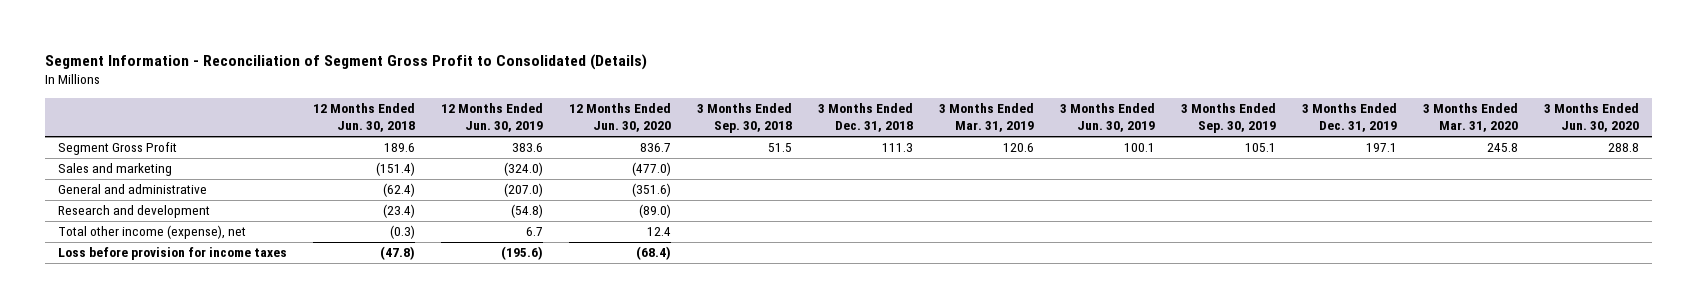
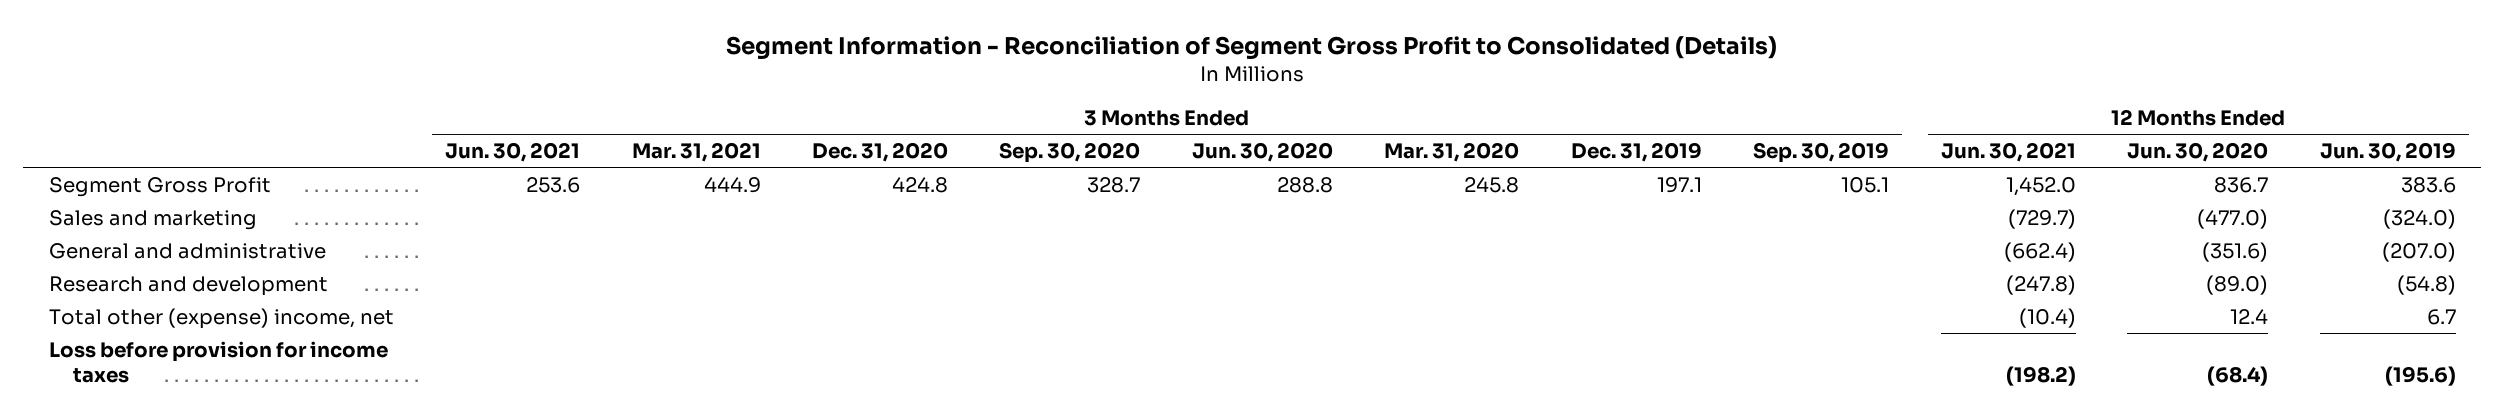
- | 12 Months Ended Jun. 30, 2018 | 12 Months Ended Jun. 30, 2019 | 12 Months Ended Jun. 30, 2020 | 3 Months Ended Sep. 30, 2018 | 3 Months Ended Dec. 31, 2018 | 3 Months Ended Mar. 31, 2019 | 3 Months Ended Jun. 30, 2019 | 3 Months Ended Sep. 30, 2019 | 3 Months Ended Dec. 31, 2019 | 3 Months Ended Mar. 31, 2020 | 3 Months Ended Jun. 30, 2020
+ | 3 Months Ended Jun. 30, 2021 | 3 Months Ended Mar. 31, 2021 | 3 Months Ended Dec. 31, 2020 | 3 Months Ended Sep. 30, 2020 | 3 Months Ended Jun. 30, 2020 | 3 Months Ended Mar. 31, 2020 | 3 Months Ended Dec. 31, 2019 | 3 Months Ended Sep. 30, 2019 | 12 Months Ended Jun. 30, 2021 | 12 Months Ended Jun. 30, 2020 | 12 Months Ended Jun. 30, 2019
- Total other income (expense), net | (0.3) | 6.7 | 12.4 | | | | | | | |
+ Total other (expense) income, net | | | | | | | | | (10.4) | 12.4 | 6.7

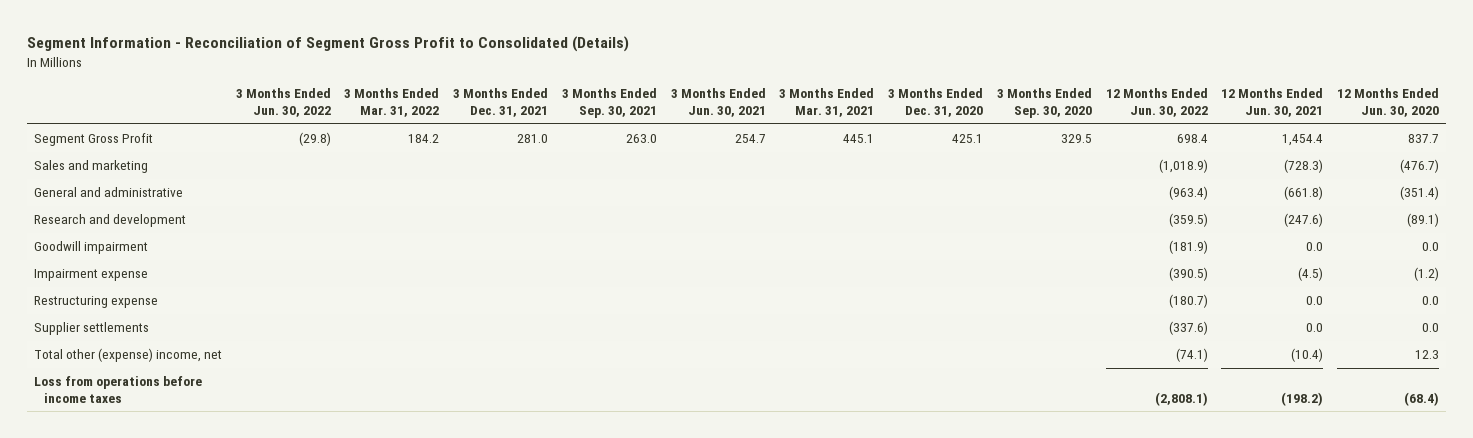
- | 3 Months Ended Jun. 30, 2021 | 3 Months Ended Mar. 31, 2021 | 3 Months Ended Dec. 31, 2020 | 3 Months Ended Sep. 30, 2020 | 3 Months Ended Jun. 30, 2020 | 3 Months Ended Mar. 31, 2020 | 3 Months Ended Dec. 31, 2019 | 3 Months Ended Sep. 30, 2019 | 12 Months Ended Jun. 30, 2021 | 12 Months Ended Jun. 30, 2020 | 12 Months Ended Jun. 30, 2019
+ | 3 Months Ended Jun. 30, 2022 | 3 Months Ended Mar. 31, 2022 | 3 Months Ended Dec. 31, 2021 | 3 Months Ended Sep. 30, 2021 | 3 Months Ended Jun. 30, 2021 | 3 Months Ended Mar. 31, 2021 | 3 Months Ended Dec. 31, 2020 | 3 Months Ended Sep. 30, 2020 | 12 Months Ended Jun. 30, 2022 | 12 Months Ended Jun. 30, 2021 | 12 Months Ended Jun. 30, 2020
- Segment Gross Profit | 253.6 | 444.9 | 424.8 | 328.7 | 288.8 | 245.8 | 197.1 | 105.1 | 1,452.0 | 836.7 | 383.6
- Sales and marketing | | | | | | | | | (729.7) | (477.0) | (324.0)
- General and administrative | | | | | | | | | (662.4) | (351.6) | (207.0)
- Research and development | | | | | | | | | (247.8) | (89.0) | (54.8)
- Total other (expense) income, net | | | | | | | | | (10.4) | 12.4 | 6.7
- Loss before provision for income taxes | | | | | | | | | (198.2) | (68.4) | (195.6)
+ Segment Gross Profit | (29.8) | 184.2 | 281.0 | 263.0 | 254.7 | 445.1 | 425.1 | 329.5 | 698.4 | 1,454.4 | 837.7
+ Sales and marketing | | | | | | | | | (1,018.9) | (728.3) | (476.7)
+ General and administrative | | | | | | | | | (963.4) | (661.8) | (351.4)
+ Research and development | | | | | | | | | (359.5) | (247.6) | (89.1)
+ Goodwill impairment | | | | | | | | | (181.9) | 0.0 | 0.0
+ Impairment expense | | | | | | | | | (390.5) | (4.5) | (1.2)
+ Restructuring expense | | | | | | | | | (180.7) | 0.0 | 0.0
+ Supplier settlements | | | | | | | | | (337.6) | 0.0 | 0.0
+ Total other (expense) income, net | | | | | | | | | (74.1) | (10.4) | 12.3
+ Loss from operations before income taxes | | | | | | | | | (2,808.1) | (198.2) | (68.4)

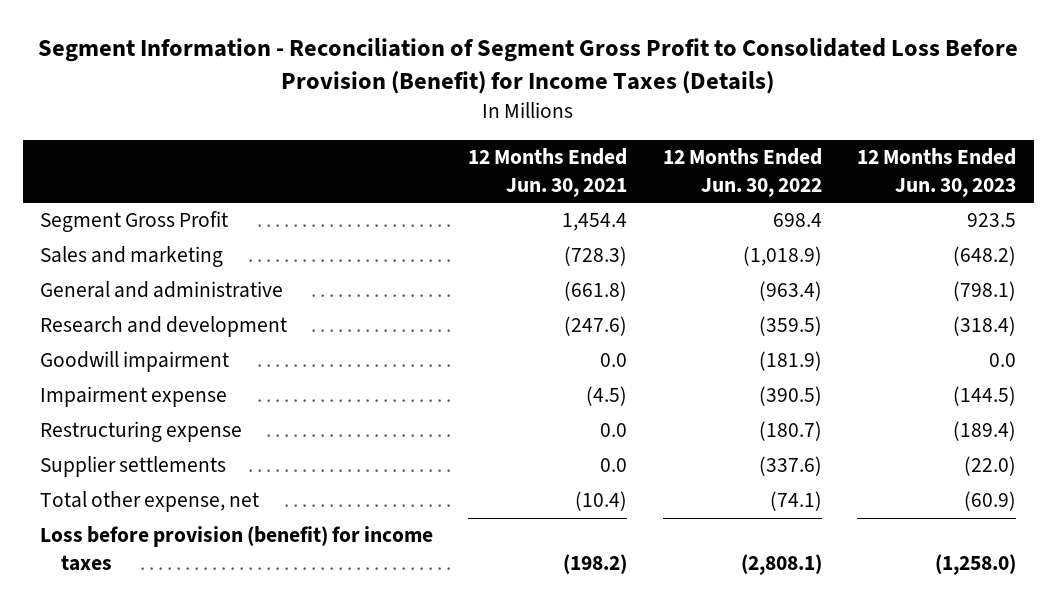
- Segment Information - Reconciliation of Segment Gross Profit to Consolidated (Details)
+ Segment Information - Reconciliation of Segment Gross Profit to Consolidated Loss Before Provision (Benefit) for Income Taxes (Details)
- | 3 Months Ended Jun. 30, 2022 | 3 Months Ended Mar. 31, 2022 | 3 Months Ended Dec. 31, 2021 | 3 Months Ended Sep. 30, 2021 | 3 Months Ended Jun. 30, 2021 | 3 Months Ended Mar. 31, 2021 | 3 Months Ended Dec. 31, 2020 | 3 Months Ended Sep. 30, 2020 | 12 Months Ended Jun. 30, 2022 | 12 Months Ended Jun. 30, 2021 | 12 Months Ended Jun. 30, 2020
+ | 12 Months Ended Jun. 30, 2021 | 12 Months Ended Jun. 30, 2022 | 12 Months Ended Jun. 30, 2023
- Total other (expense) income, net | | | | | | | | | (74.1) | (10.4) | 12.3
- Loss from operations before income taxes | | | | | | | | | (2,808.1) | (198.2) | (68.4)
+ Total other expense, net | (10.4) | (74.1) | (60.9)
+ Loss before provision (benefit) for income taxes | (198.2) | (2,808.1) | (1,258.0)

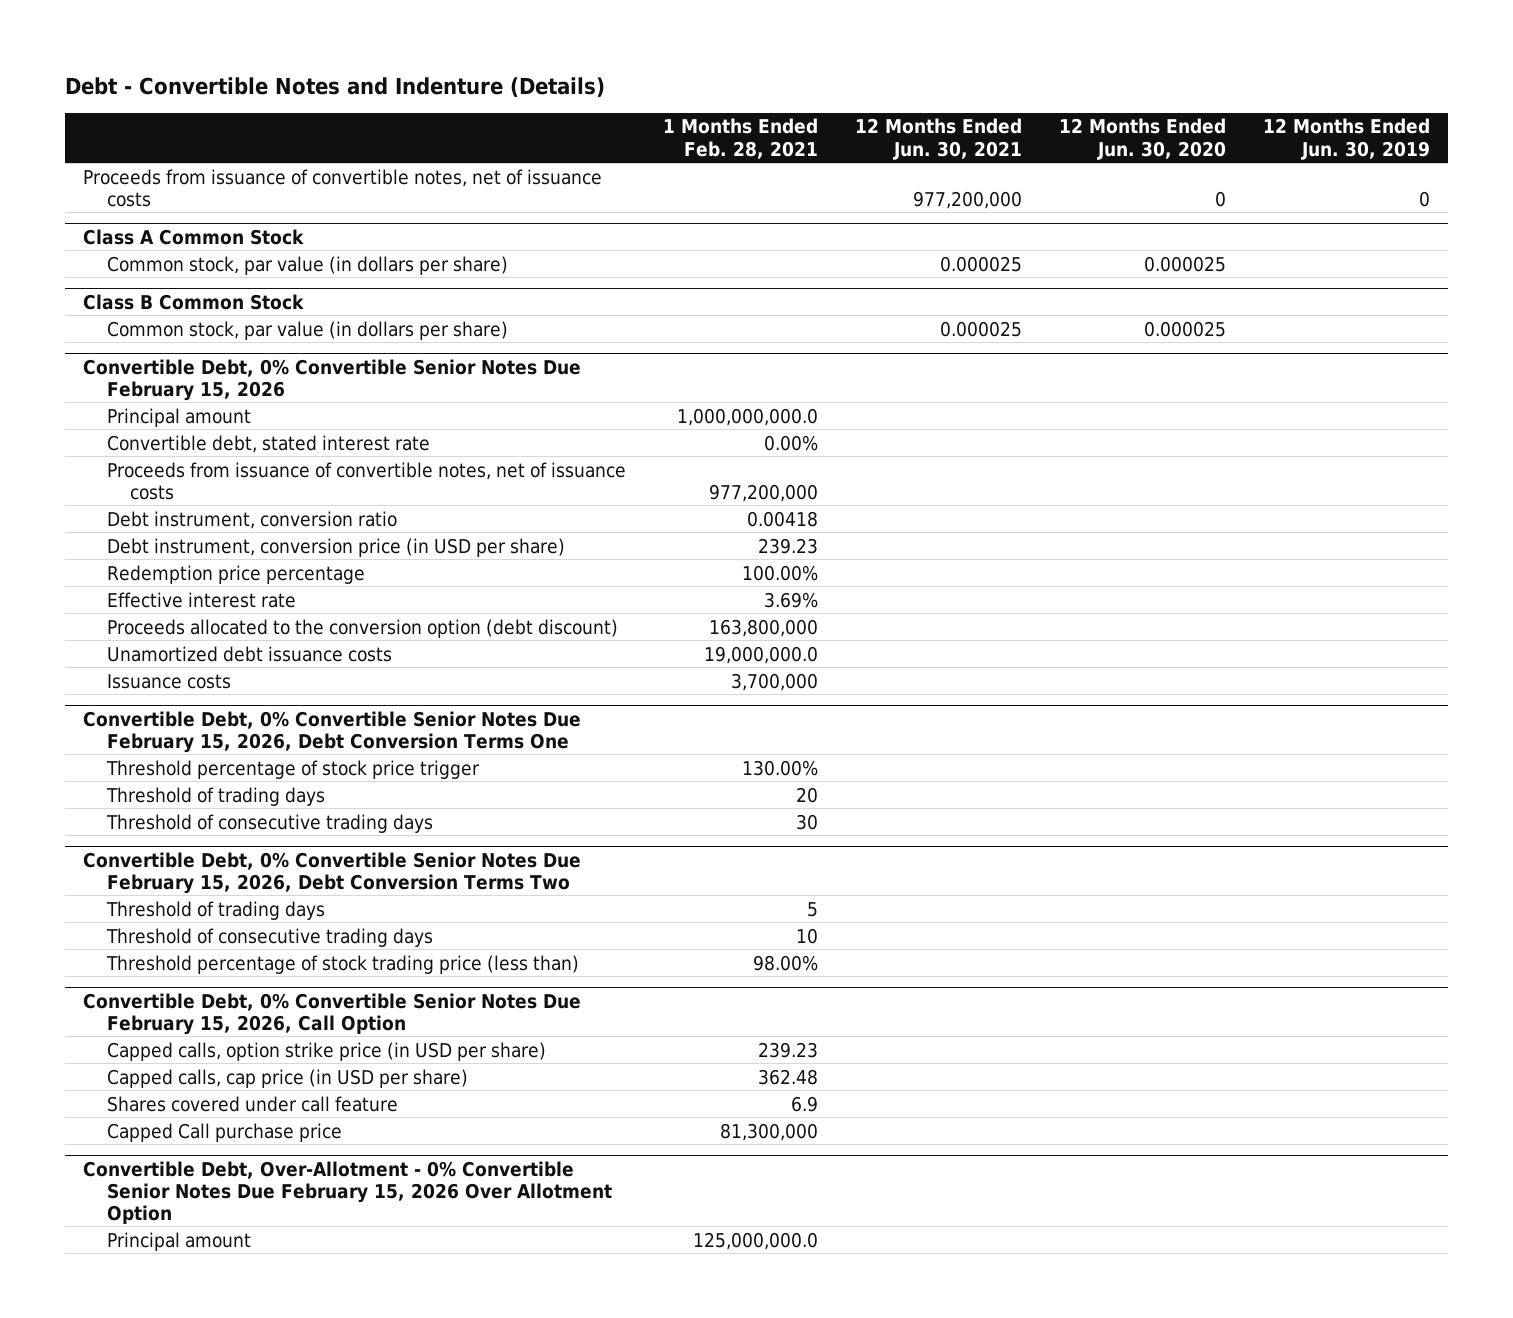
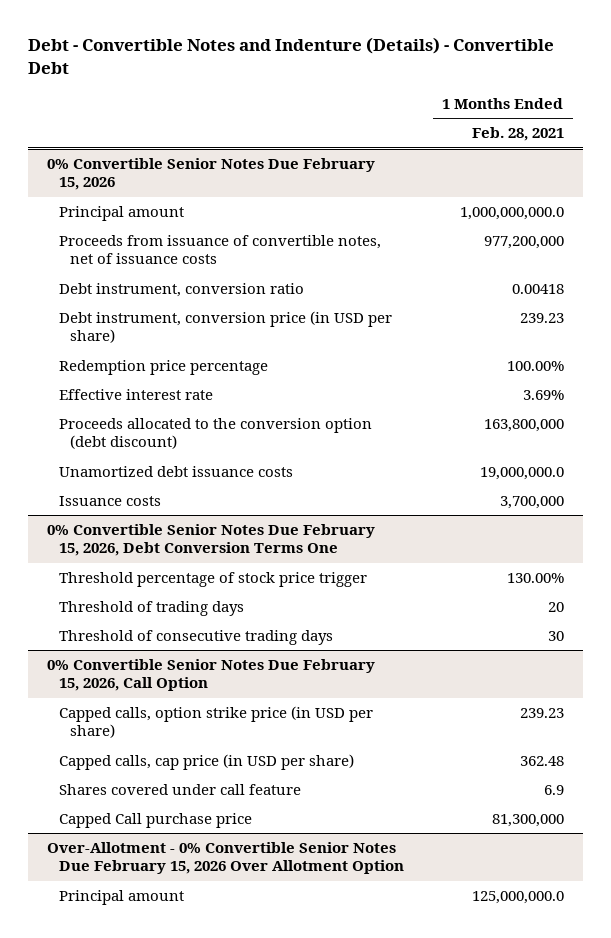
- Debt - Convertible Notes and Indenture (Details)
+ Debt - Convertible Notes and Indenture (Details) - Convertible Debt
- | 1 Months Ended Feb. 28, 2021 | 12 Months Ended Jun. 30, 2021 | 12 Months Ended Jun. 30, 2020 | 12 Months Ended Jun. 30, 2019
+ | 1 Months Ended Feb. 28, 2021
- Proceeds from issuance of convertible notes, net of issuance costs | | 977,200,000 | 0 | 0
- Class A Common Stock
- Common stock, par value (in dollars per share) | | 0.000025 | 0.000025 |
- Class B Common Stock
- Common stock, par value (in dollars per share) | | 0.000025 | 0.000025 |
- Convertible Debt, 0% Convertible Senior Notes Due February 15, 2026
+ 0% Convertible Senior Notes Due February 15, 2026
- Convertible debt, stated interest rate | 0.00% | | |
- Convertible Debt, 0% Convertible Senior Notes Due February 15, 2026, Debt Conversion Terms One
+ 0% Convertible Senior Notes Due February 15, 2026, Debt Conversion Terms One
- Convertible Debt, 0% Convertible Senior Notes Due February 15, 2026, Debt Conversion Terms Two
- Threshold of trading days | 5 | | |
- Threshold of consecutive trading days | 10 | | |
- Threshold percentage of stock trading price (less than) | 98.00% | | |
- Convertible Debt, 0% Convertible Senior Notes Due February 15, 2026, Call Option
+ 0% Convertible Senior Notes Due February 15, 2026, Call Option
- Convertible Debt, Over-Allotment - 0% Convertible Senior Notes Due February 15, 2026 Over Allotment Option
+ Over-Allotment - 0% Convertible Senior Notes Due February 15, 2026 Over Allotment Option

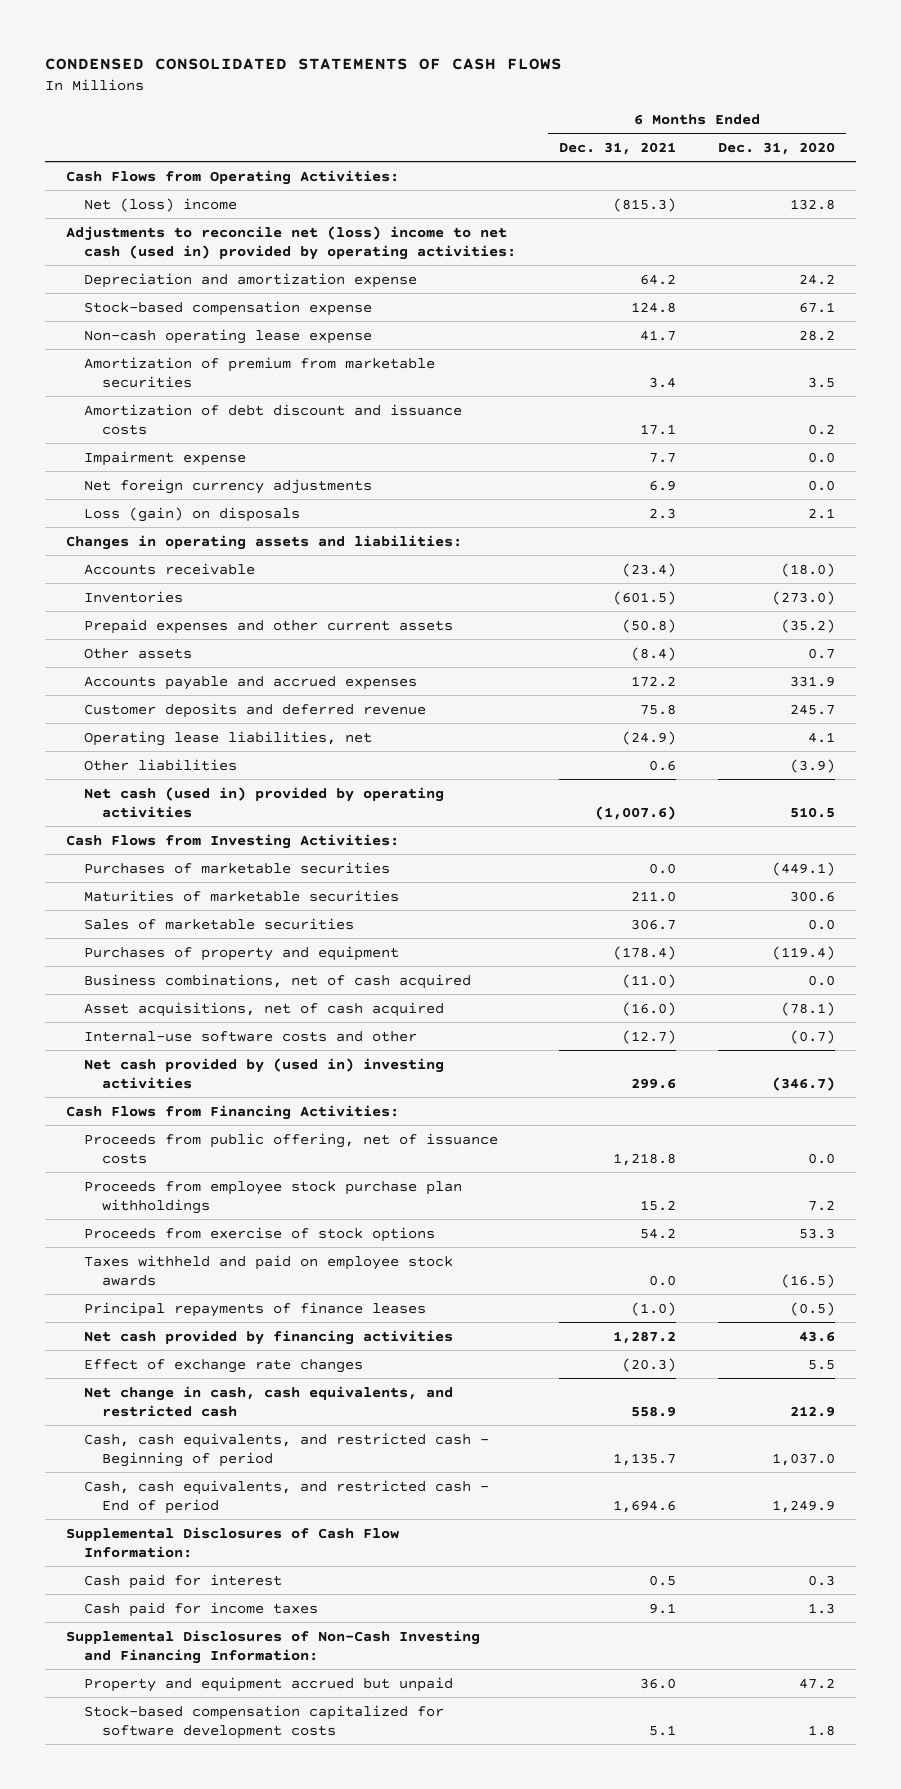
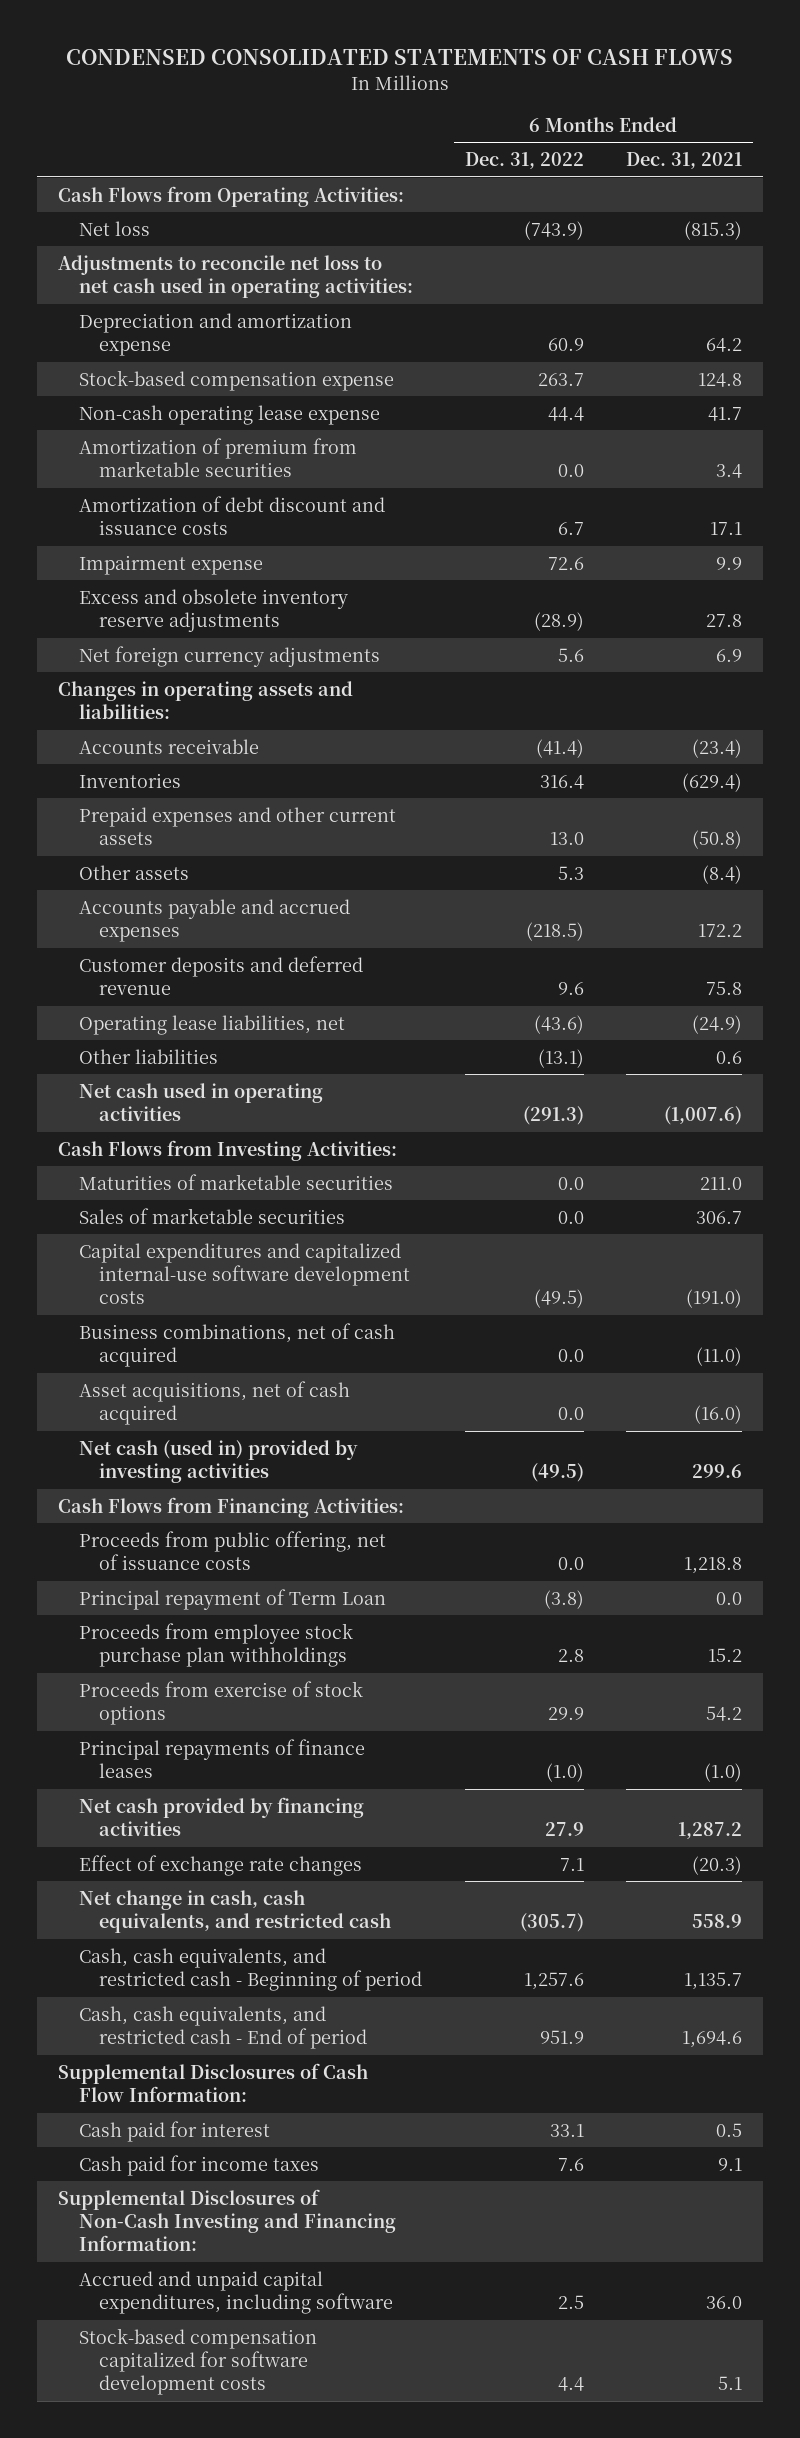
- | 6 Months Ended Dec. 31, 2021 | 6 Months Ended Dec. 31, 2020
+ | 6 Months Ended Dec. 31, 2022 | 6 Months Ended Dec. 31, 2021
- Net (loss) income | (815.3) | 132.8
- Adjustments to reconcile net (loss) income to net cash (used in) provided by operating activities:
+ Net loss | (743.9) | (815.3)
+ Adjustments to reconcile net loss to net cash used in operating activities:
- Impairment expense | 7.7 | 0.0
+ Impairment expense | 72.6 | 9.9
+ Excess and obsolete inventory reserve adjustments | (28.9) | 27.8
- Loss (gain) on disposals | 2.3 | 2.1
- Inventories | (601.5) | (273.0)
+ Inventories | 316.4 | (629.4)
- Net cash (used in) provided by operating activities | (1,007.6) | 510.5
+ Net cash used in operating activities | (291.3) | (1,007.6)
- Purchases of marketable securities | 0.0 | (449.1)
- Purchases of property and equipment | (178.4) | (119.4)
+ Capital expenditures and capitalized internal-use software development costs | (49.5) | (191.0)
- Internal-use software costs and other | (12.7) | (0.7)
- Net cash provided by (used in) investing activities | 299.6 | (346.7)
+ Net cash (used in) provided by investing activities | (49.5) | 299.6
+ Principal repayment of Term Loan | (3.8) | 0.0
- Taxes withheld and paid on employee stock awards | 0.0 | (16.5)
- Property and equipment accrued but unpaid | 36.0 | 47.2
+ Accrued and unpaid capital expenditures, including software | 2.5 | 36.0

